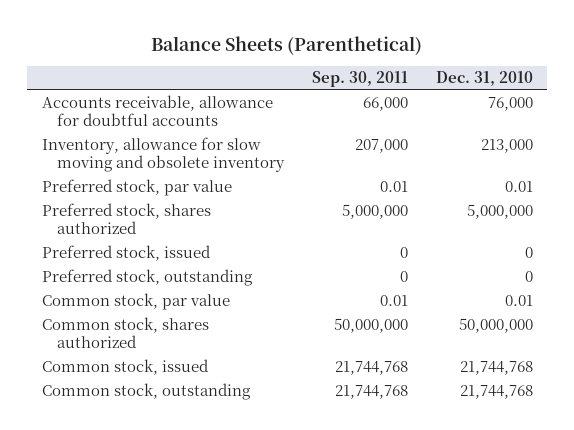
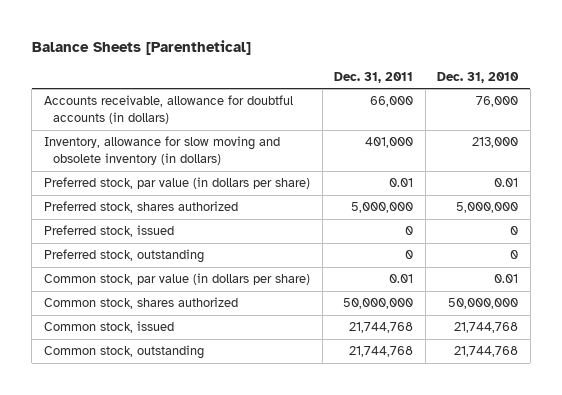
- Balance Sheets (Parenthetical)
+ Balance Sheets [Parenthetical]
- | Sep. 30, 2011 | Dec. 31, 2010
+ | Dec. 31, 2011 | Dec. 31, 2010
- Accounts receivable, allowance for doubtful accounts | 66,000 | 76,000
- Inventory, allowance for slow moving and obsolete inventory | 207,000 | 213,000
- Preferred stock, par value | 0.01 | 0.01
+ Accounts receivable, allowance for doubtful accounts (in dollars) | 66,000 | 76,000
+ Inventory, allowance for slow moving and obsolete inventory (in dollars) | 401,000 | 213,000
+ Preferred stock, par value (in dollars per share) | 0.01 | 0.01
- Common stock, par value | 0.01 | 0.01
+ Common stock, par value (in dollars per share) | 0.01 | 0.01

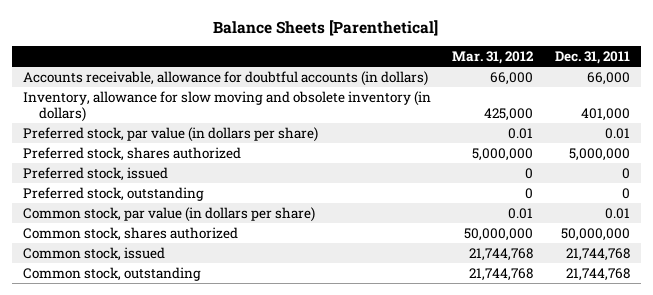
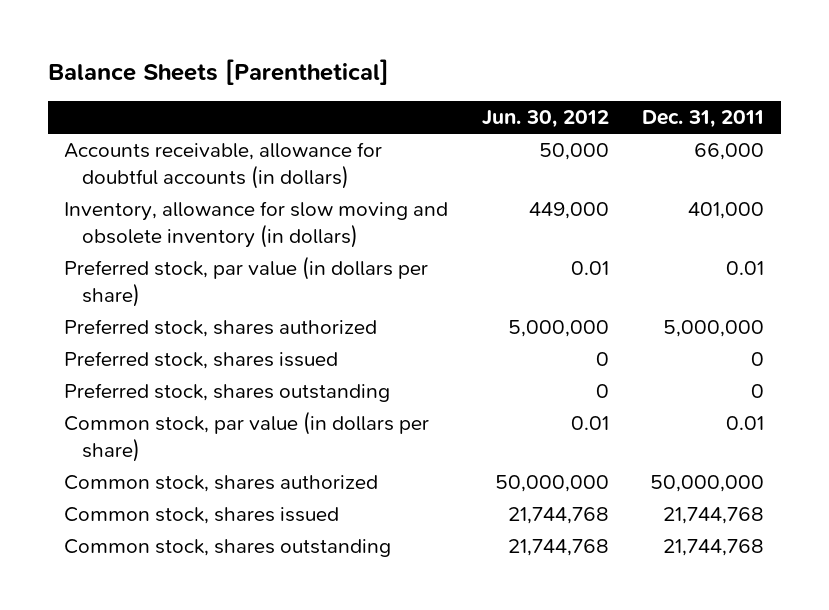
- | Mar. 31, 2012 | Dec. 31, 2011
+ | Jun. 30, 2012 | Dec. 31, 2011
- Preferred stock, issued | 0 | 0
- Preferred stock, outstanding | 0 | 0
+ Preferred stock, shares issued | 0 | 0
+ Preferred stock, shares outstanding | 0 | 0
- Common stock, issued | 21,744,768 | 21,744,768
- Common stock, outstanding | 21,744,768 | 21,744,768
+ Common stock, shares issued | 21,744,768 | 21,744,768
+ Common stock, shares outstanding | 21,744,768 | 21,744,768

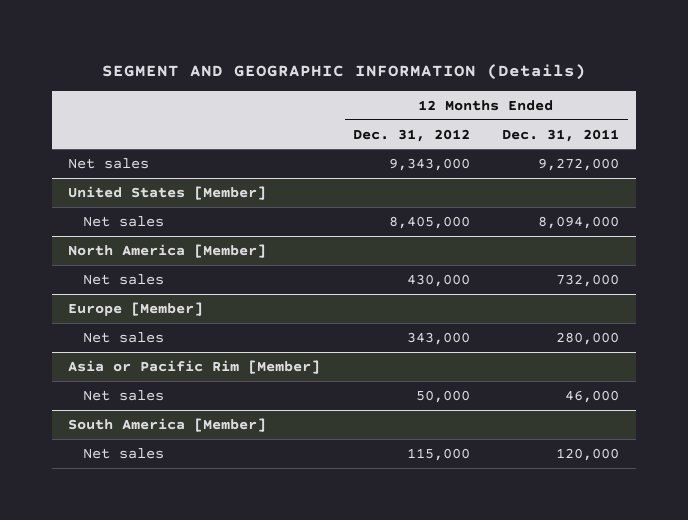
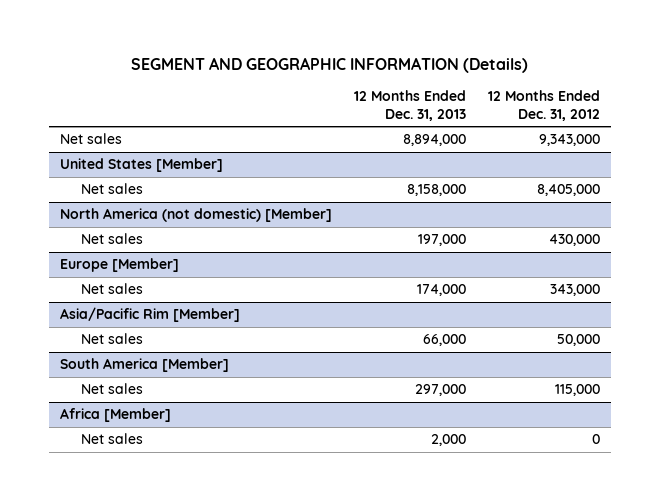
- | 12 Months Ended Dec. 31, 2012 | 12 Months Ended Dec. 31, 2011
+ | 12 Months Ended Dec. 31, 2013 | 12 Months Ended Dec. 31, 2012
- North America [Member]
+ North America (not domestic) [Member]
- Asia or Pacific Rim [Member]
+ Asia/Pacific Rim [Member]
+ Africa [Member]
+ Net sales | 2,000 | 0

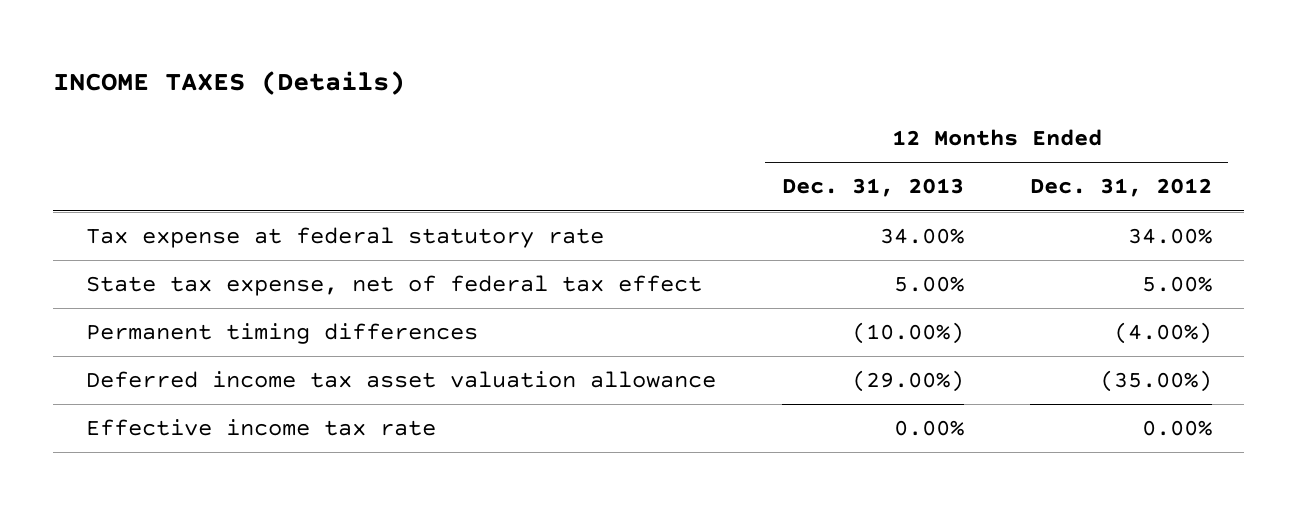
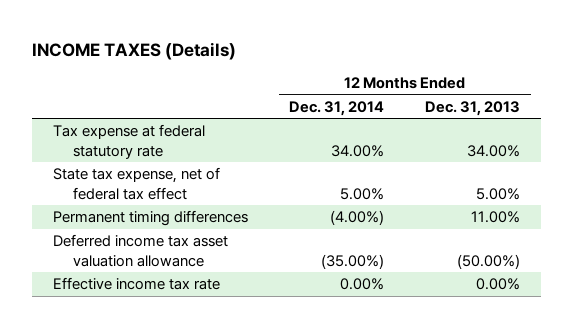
- | 12 Months Ended Dec. 31, 2013 | 12 Months Ended Dec. 31, 2012
+ | 12 Months Ended Dec. 31, 2014 | 12 Months Ended Dec. 31, 2013
- Permanent timing differences | (10.00%) | (4.00%)
- Deferred income tax asset valuation allowance | (29.00%) | (35.00%)
+ Permanent timing differences | (4.00%) | 11.00%
+ Deferred income tax asset valuation allowance | (35.00%) | (50.00%)

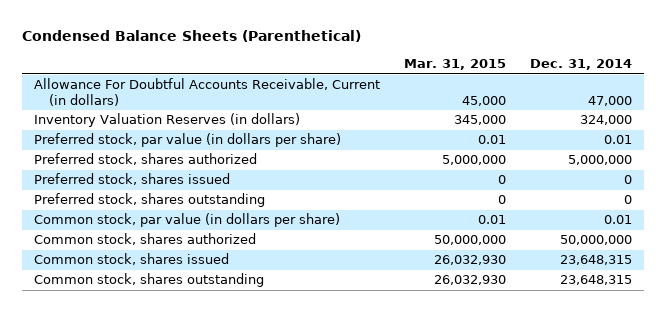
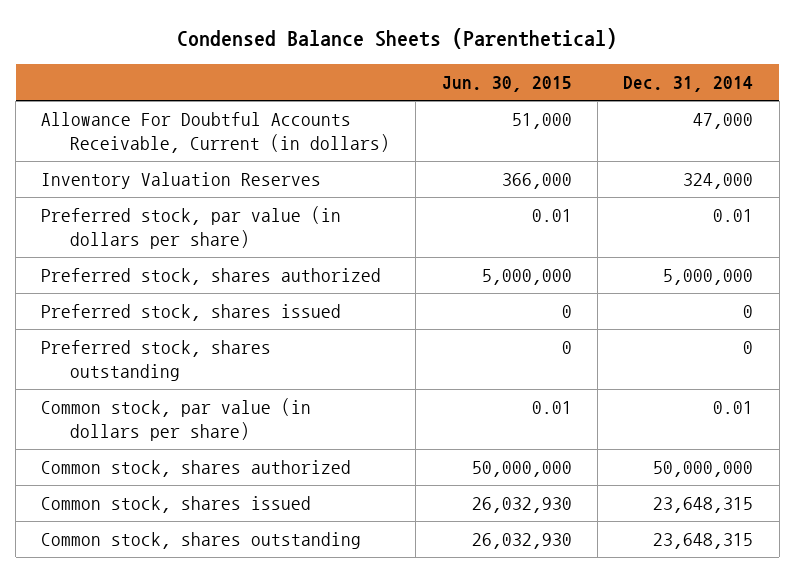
- | Mar. 31, 2015 | Dec. 31, 2014
+ | Jun. 30, 2015 | Dec. 31, 2014
- Inventory Valuation Reserves (in dollars) | 345,000 | 324,000
+ Inventory Valuation Reserves | 366,000 | 324,000

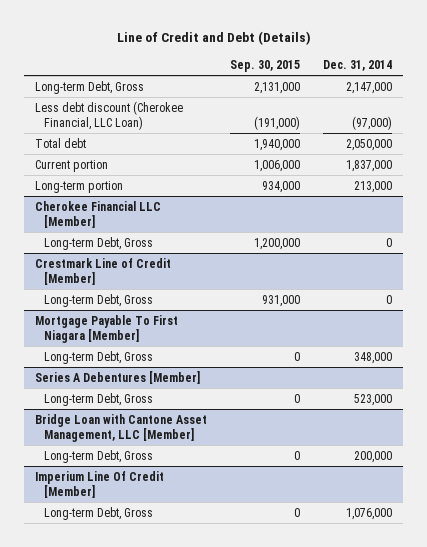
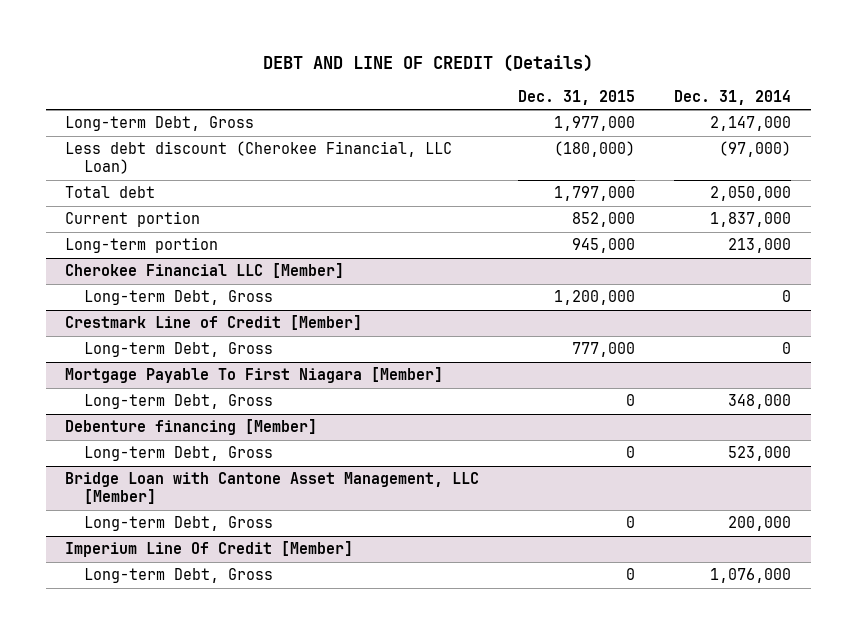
- Line of Credit and Debt (Details)
+ DEBT AND LINE OF CREDIT (Details)
- | Sep. 30, 2015 | Dec. 31, 2014
+ | Dec. 31, 2015 | Dec. 31, 2014
- Series A Debentures [Member]
+ Debenture financing [Member]

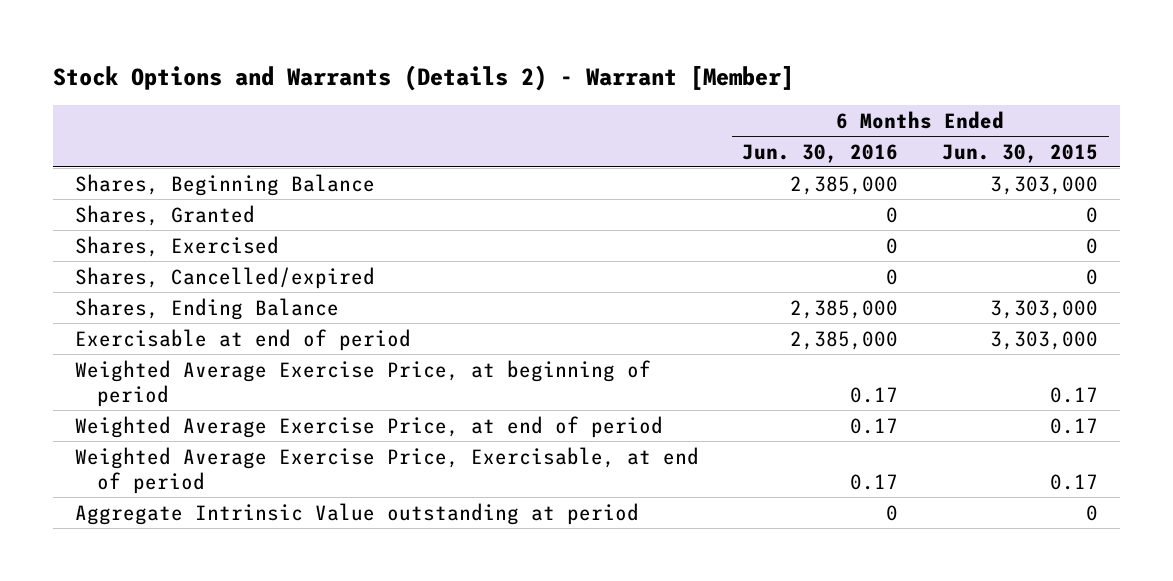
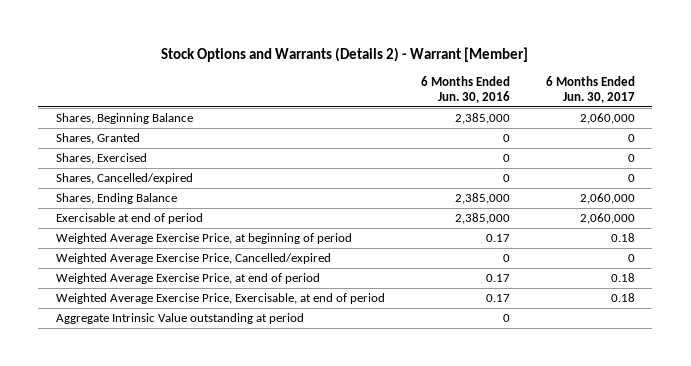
- | 6 Months Ended Jun. 30, 2016 | 6 Months Ended Jun. 30, 2015
+ | 6 Months Ended Jun. 30, 2016 | 6 Months Ended Jun. 30, 2017
+ Weighted Average Exercise Price, Cancelled/expired | 0 | 0

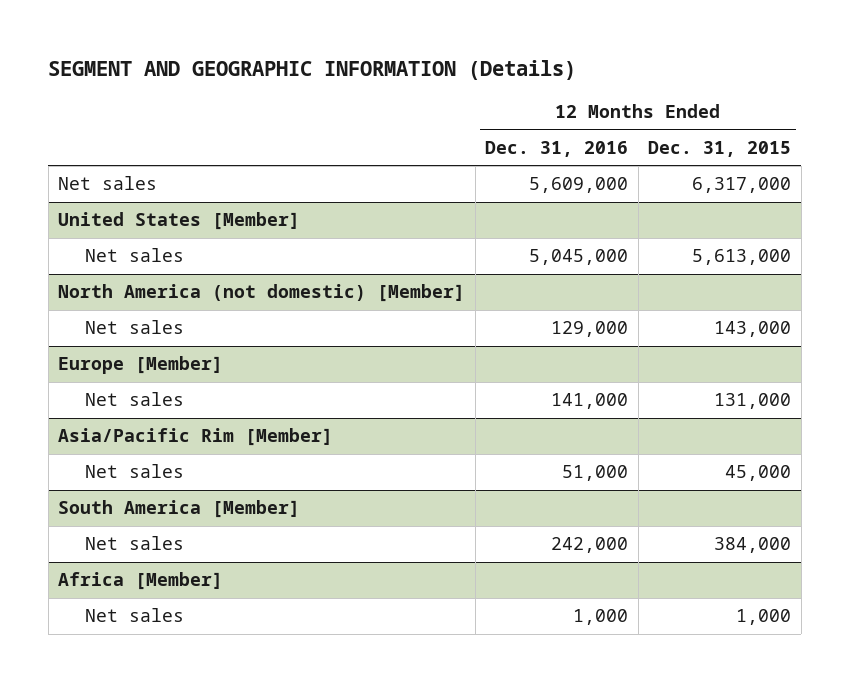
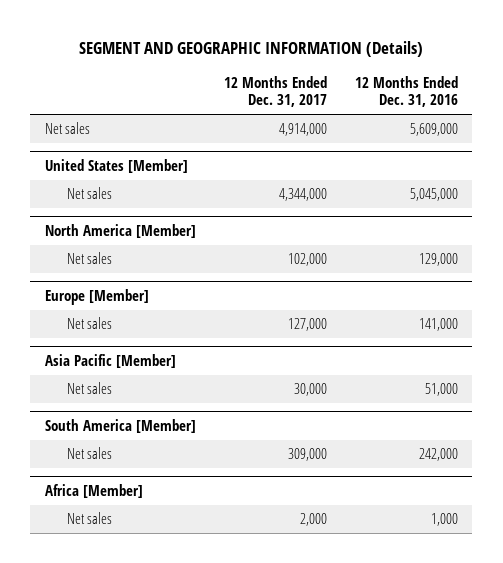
- | 12 Months Ended Dec. 31, 2016 | 12 Months Ended Dec. 31, 2015
+ | 12 Months Ended Dec. 31, 2017 | 12 Months Ended Dec. 31, 2016
- North America (not domestic) [Member]
+ North America [Member]
- Asia/Pacific Rim [Member]
+ Asia Pacific [Member]

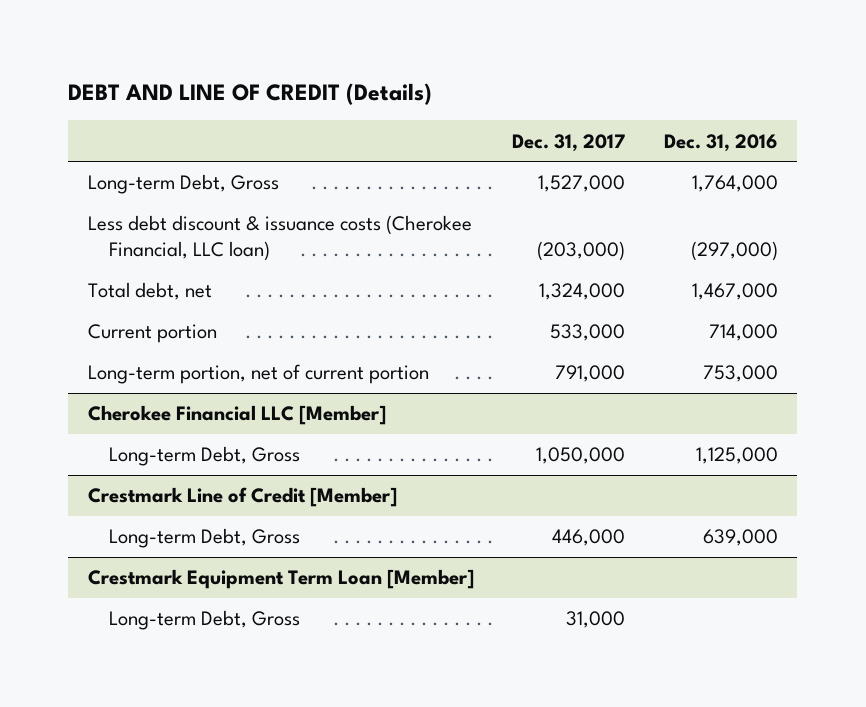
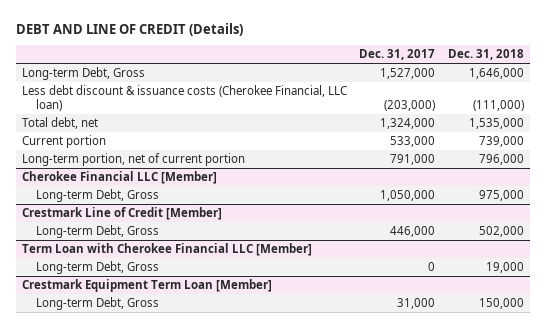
- | Dec. 31, 2017 | Dec. 31, 2016
+ | Dec. 31, 2017 | Dec. 31, 2018
+ Term Loan with Cherokee Financial LLC [Member]
+ Long-term Debt, Gross | 0 | 19,000

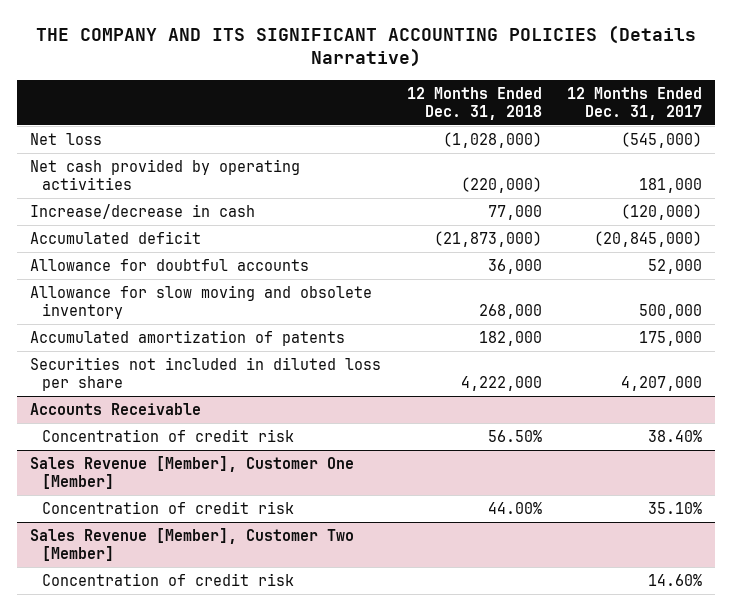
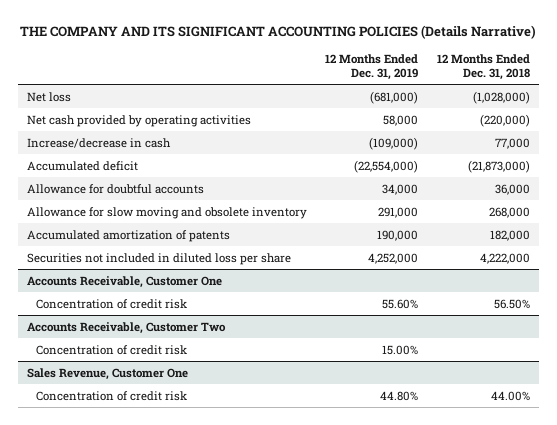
- | 12 Months Ended Dec. 31, 2018 | 12 Months Ended Dec. 31, 2017
+ | 12 Months Ended Dec. 31, 2019 | 12 Months Ended Dec. 31, 2018
- Accounts Receivable
+ Accounts Receivable, Customer One
- Sales Revenue [Member], Customer One [Member]
- Concentration of credit risk | 44.00% | 35.10%
- Sales Revenue [Member], Customer Two [Member]
+ Accounts Receivable, Customer Two
+ Sales Revenue, Customer One
+ Concentration of credit risk | 44.80% | 44.00%

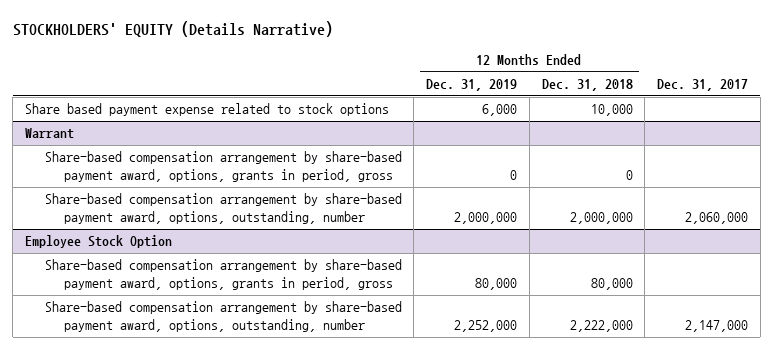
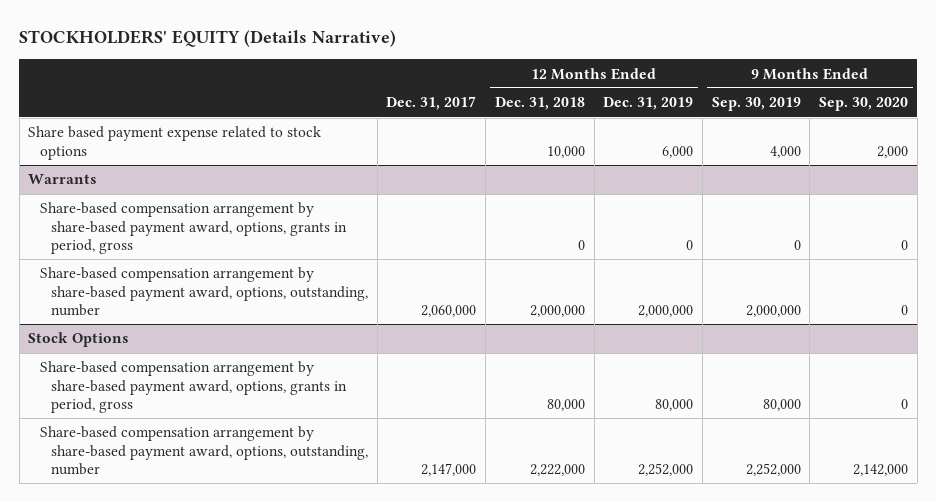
- | 12 Months Ended Dec. 31, 2019 | 12 Months Ended Dec. 31, 2018 | Dec. 31, 2017
+ | Dec. 31, 2017 | 12 Months Ended Dec. 31, 2018 | 12 Months Ended Dec. 31, 2019 | 9 Months Ended Sep. 30, 2019 | 9 Months Ended Sep. 30, 2020
- Warrant
+ Warrants
- Employee Stock Option
+ Stock Options

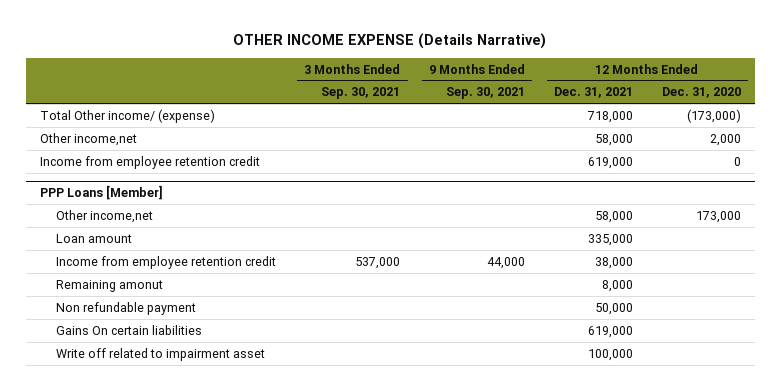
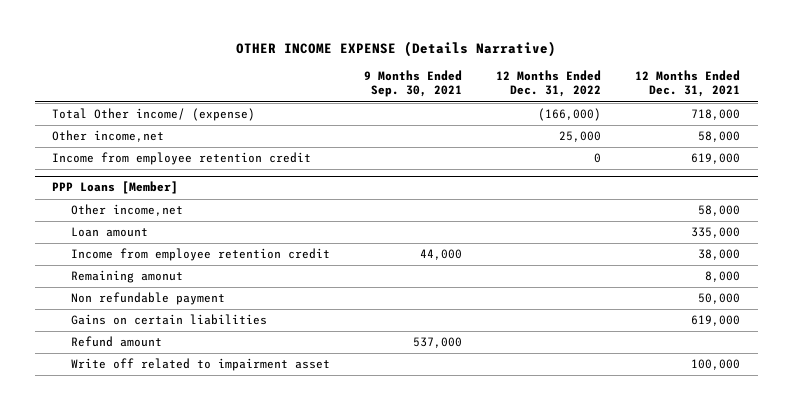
- | 3 Months Ended Sep. 30, 2021 | 9 Months Ended Sep. 30, 2021 | 12 Months Ended Dec. 31, 2021 | 12 Months Ended Dec. 31, 2020
+ | 9 Months Ended Sep. 30, 2021 | 12 Months Ended Dec. 31, 2022 | 12 Months Ended Dec. 31, 2021
@ PPP Loans [Member]
- Gains On certain liabilities | | | 619,000 |
+ Gains on certain liabilities | | | 619,000
+ Refund amount | 537,000 | |

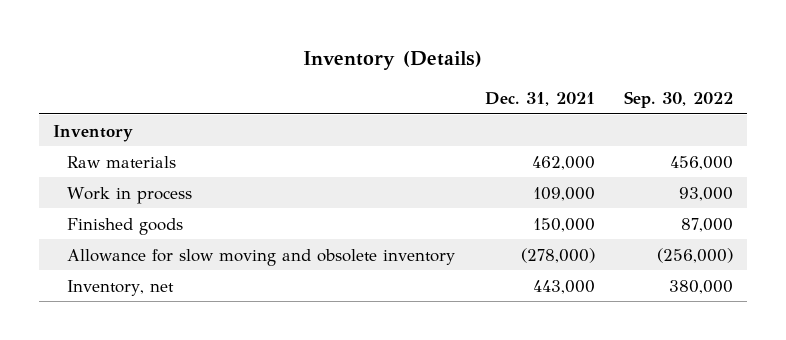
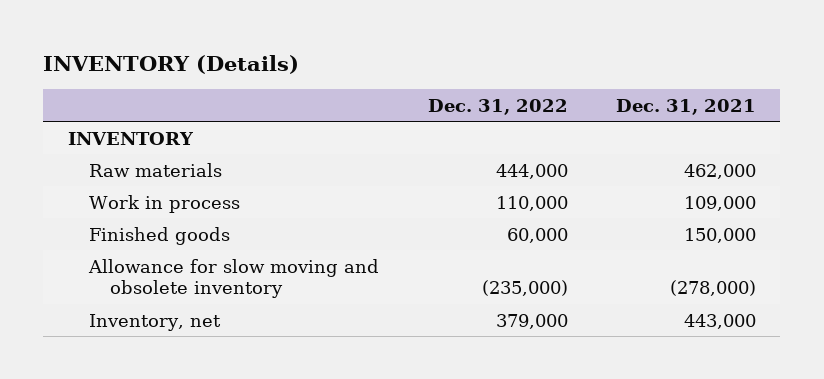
- Inventory (Details)
+ INVENTORY (Details)
- | Dec. 31, 2021 | Sep. 30, 2022
+ | Dec. 31, 2022 | Dec. 31, 2021
- Inventory
+ INVENTORY

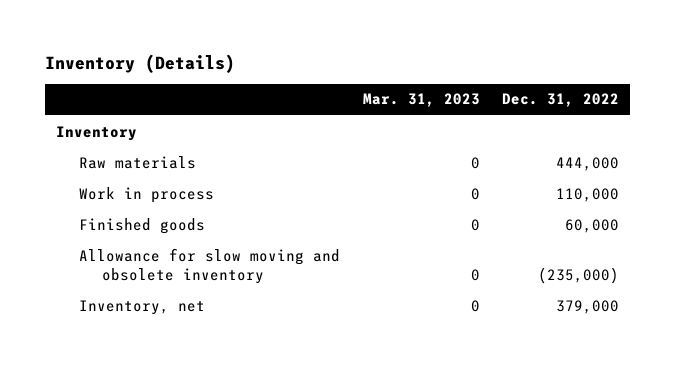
- INVENTORY (Details)
+ Inventory (Details)
- | Dec. 31, 2022 | Dec. 31, 2021
+ | Mar. 31, 2023 | Dec. 31, 2022
- INVENTORY
+ Inventory

